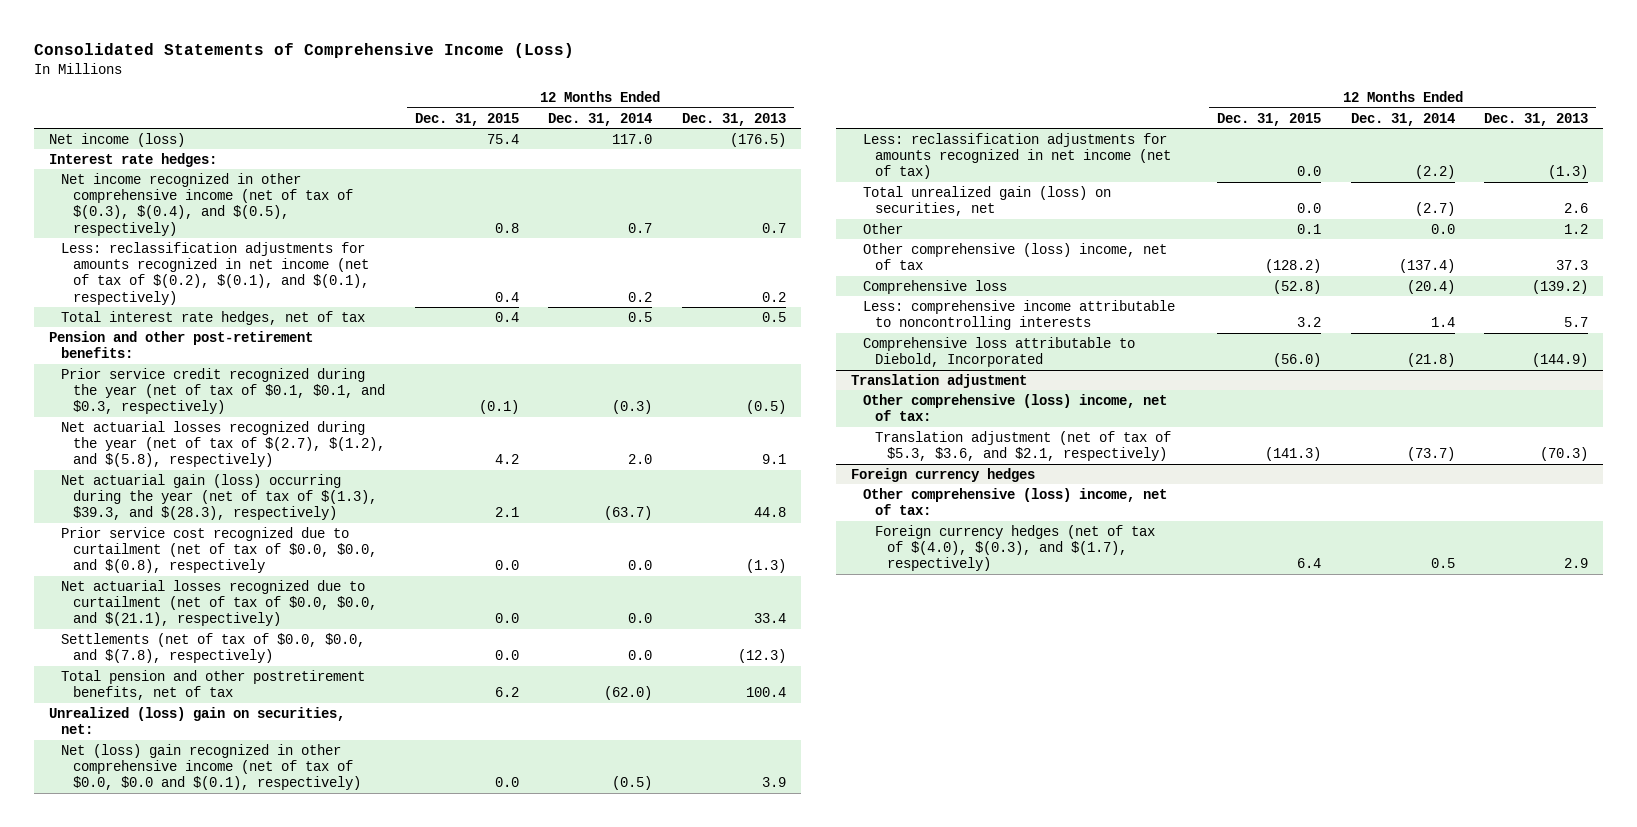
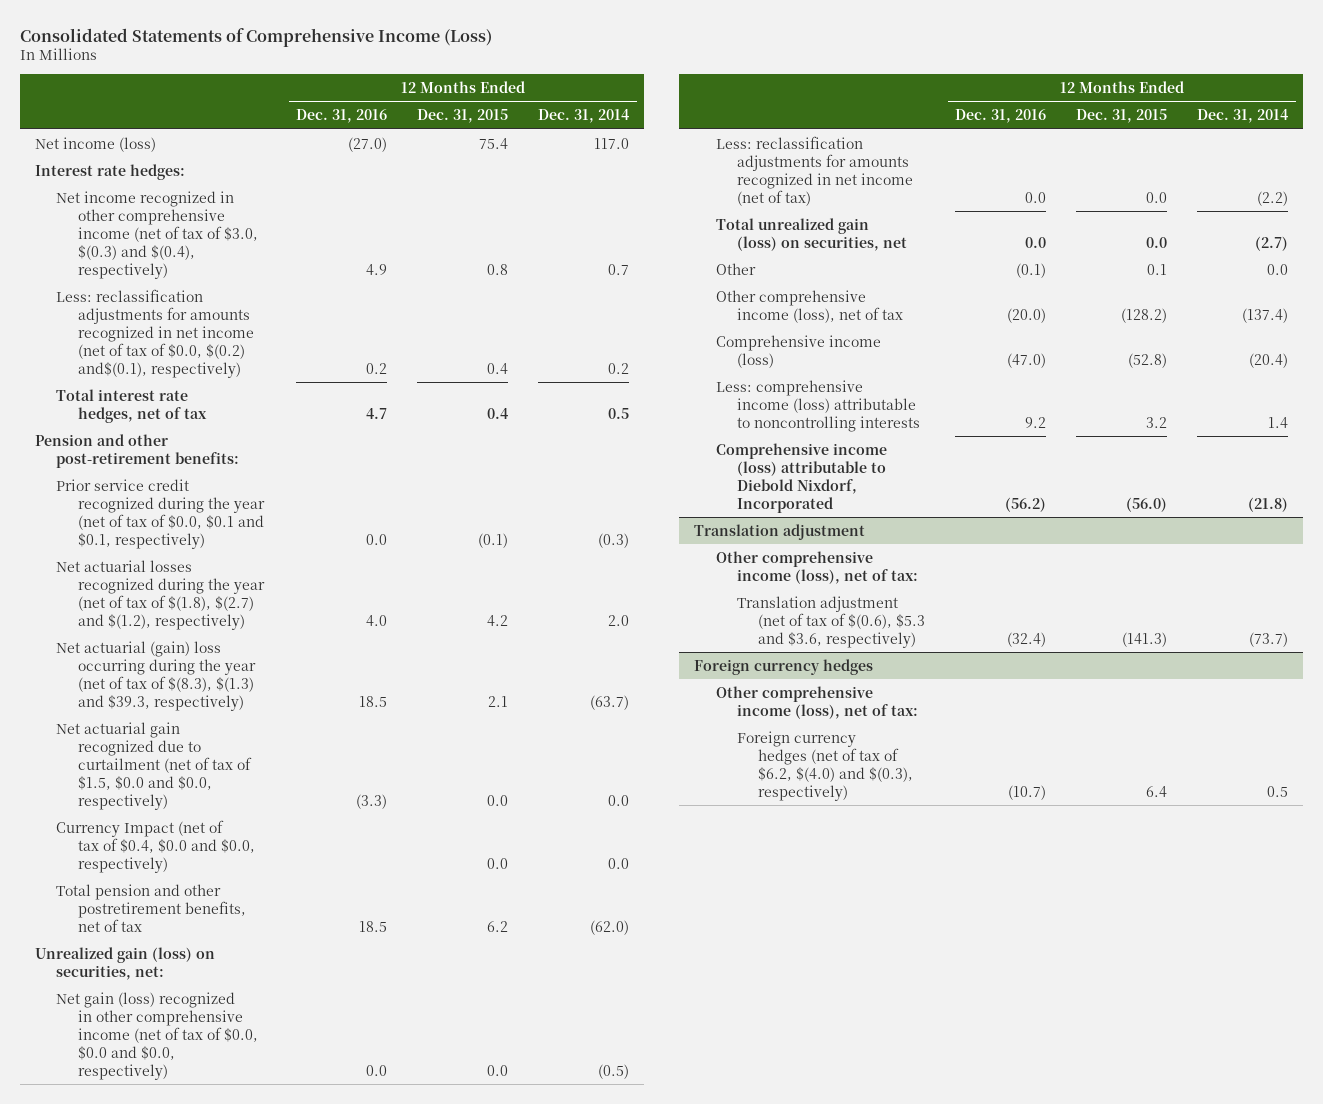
- | 12 Months Ended Dec. 31, 2015 | 12 Months Ended Dec. 31, 2014 | 12 Months Ended Dec. 31, 2013
+ | 12 Months Ended Dec. 31, 2016 | 12 Months Ended Dec. 31, 2015 | 12 Months Ended Dec. 31, 2014
- Net income recognized in other comprehensive income (net of tax of $(0.3), $(0.4), and $(0.5), respectively) | 0.8 | 0.7 | 0.7
- Less: reclassification adjustments for amounts recognized in net income (net of tax of $(0.2), $(0.1), and $(0.1), respectively) | 0.4 | 0.2 | 0.2
+ Net income recognized in other comprehensive income (net of tax of $3.0, $(0.3) and $(0.4), respectively) | 4.9 | 0.8 | 0.7
+ Less: reclassification adjustments for amounts recognized in net income (net of tax of $0.0, $(0.2) and$(0.1), respectively) | 0.2 | 0.4 | 0.2
- Prior service credit recognized during the year (net of tax of $0.1, $0.1, and $0.3, respectively) | (0.1) | (0.3) | (0.5)
- Net actuarial losses recognized during the year (net of tax of $(2.7), $(1.2), and $(5.8), respectively) | 4.2 | 2.0 | 9.1
- Net actuarial gain (loss) occurring during the year (net of tax of $(1.3), $39.3, and $(28.3), respectively) | 2.1 | (63.7) | 44.8
- Prior service cost recognized due to curtailment (net of tax of $0.0, $0.0, and $(0.8), respectively | 0.0 | 0.0 | (1.3)
- Net actuarial losses recognized due to curtailment (net of tax of $0.0, $0.0, and $(21.1), respectively) | 0.0 | 0.0 | 33.4
- Settlements (net of tax of $0.0, $0.0, and $(7.8), respectively) | 0.0 | 0.0 | (12.3)
+ Prior service credit recognized during the year (net of tax of $0.0, $0.1 and $0.1, respectively) | 0.0 | (0.1) | (0.3)
+ Net actuarial losses recognized during the year (net of tax of $(1.8), $(2.7) and $(1.2), respectively) | 4.0 | 4.2 | 2.0
+ Net actuarial (gain) loss occurring during the year (net of tax of $(8.3), $(1.3) and $39.3, respectively) | 18.5 | 2.1 | (63.7)
+ Net actuarial gain recognized due to curtailment (net of tax of $1.5, $0.0 and $0.0, respectively) | (3.3) | 0.0 | 0.0
+ Currency Impact (net of tax of $0.4, $0.0 and $0.0, respectively) | | 0.0 | 0.0
- Unrealized (loss) gain on securities, net:
- Net (loss) gain recognized in other comprehensive income (net of tax of $0.0, $0.0 and $(0.1), respectively) | 0.0 | (0.5) | 3.9
+ Unrealized gain (loss) on securities, net:
+ Net gain (loss) recognized in other comprehensive income (net of tax of $0.0, $0.0 and $0.0, respectively) | 0.0 | 0.0 | (0.5)
- Other comprehensive (loss) income, net of tax | (128.2) | (137.4) | 37.3
- Comprehensive loss | (52.8) | (20.4) | (139.2)
- Less: comprehensive income attributable to noncontrolling interests | 3.2 | 1.4 | 5.7
- Comprehensive loss attributable to Diebold, Incorporated | (56.0) | (21.8) | (144.9)
+ Other comprehensive income (loss), net of tax | (20.0) | (128.2) | (137.4)
+ Comprehensive income (loss) | (47.0) | (52.8) | (20.4)
+ Less: comprehensive income (loss) attributable to noncontrolling interests | 9.2 | 3.2 | 1.4
+ Comprehensive income (loss) attributable to Diebold Nixdorf, Incorporated | (56.2) | (56.0) | (21.8)
@ Translation adjustment
- Other comprehensive (loss) income, net of tax:
- Translation adjustment (net of tax of $5.3, $3.6, and $2.1, respectively) | (141.3) | (73.7) | (70.3)
+ Other comprehensive income (loss), net of tax:
+ Translation adjustment (net of tax of $(0.6), $5.3 and $3.6, respectively) | (32.4) | (141.3) | (73.7)
@ Foreign currency hedges
- Other comprehensive (loss) income, net of tax:
- Foreign currency hedges (net of tax of $(4.0), $(0.3), and $(1.7), respectively) | 6.4 | 0.5 | 2.9
+ Other comprehensive income (loss), net of tax:
+ Foreign currency hedges (net of tax of $6.2, $(4.0) and $(0.3), respectively) | (10.7) | 6.4 | 0.5

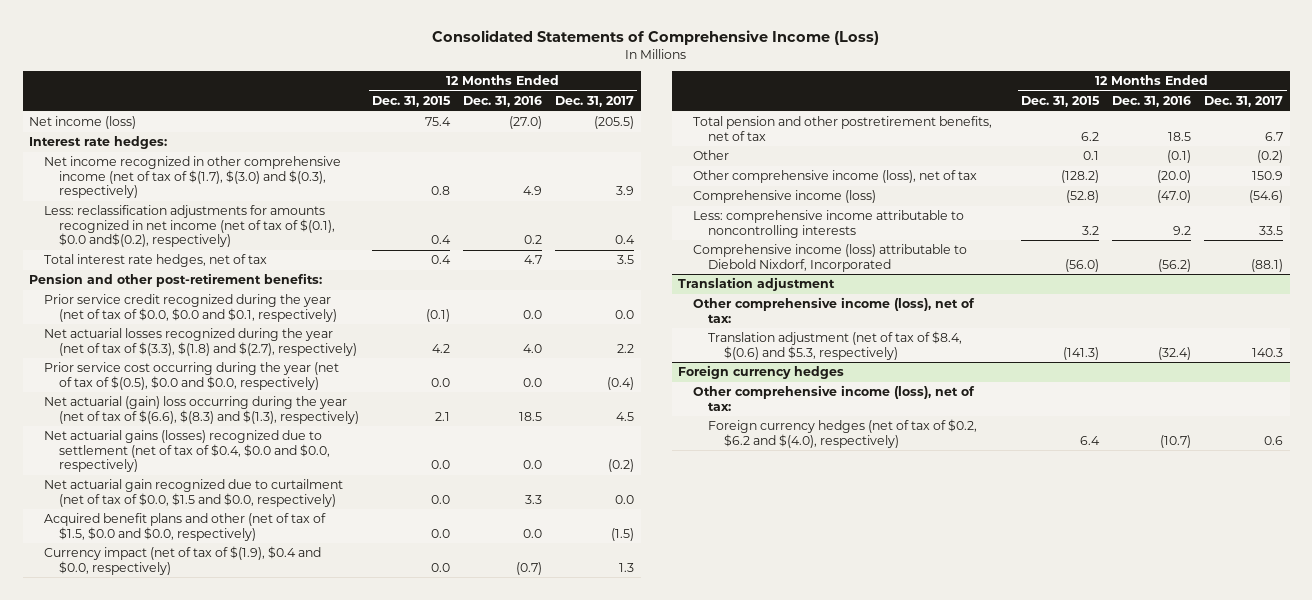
- | 12 Months Ended Dec. 31, 2016 | 12 Months Ended Dec. 31, 2015 | 12 Months Ended Dec. 31, 2014
+ | 12 Months Ended Dec. 31, 2015 | 12 Months Ended Dec. 31, 2016 | 12 Months Ended Dec. 31, 2017
- Net income recognized in other comprehensive income (net of tax of $3.0, $(0.3) and $(0.4), respectively) | 4.9 | 0.8 | 0.7
- Less: reclassification adjustments for amounts recognized in net income (net of tax of $0.0, $(0.2) and$(0.1), respectively) | 0.2 | 0.4 | 0.2
+ Net income recognized in other comprehensive income (net of tax of $(1.7), $(3.0) and $(0.3), respectively) | 0.8 | 4.9 | 3.9
+ Less: reclassification adjustments for amounts recognized in net income (net of tax of $(0.1), $0.0 and$(0.2), respectively) | 0.4 | 0.2 | 0.4
- Prior service credit recognized during the year (net of tax of $0.0, $0.1 and $0.1, respectively) | 0.0 | (0.1) | (0.3)
- Net actuarial losses recognized during the year (net of tax of $(1.8), $(2.7) and $(1.2), respectively) | 4.0 | 4.2 | 2.0
- Net actuarial (gain) loss occurring during the year (net of tax of $(8.3), $(1.3) and $39.3, respectively) | 18.5 | 2.1 | (63.7)
- Net actuarial gain recognized due to curtailment (net of tax of $1.5, $0.0 and $0.0, respectively) | (3.3) | 0.0 | 0.0
- Currency Impact (net of tax of $0.4, $0.0 and $0.0, respectively) | | 0.0 | 0.0
+ Prior service credit recognized during the year (net of tax of $0.0, $0.0 and $0.1, respectively) | (0.1) | 0.0 | 0.0
+ Net actuarial losses recognized during the year (net of tax of $(3.3), $(1.8) and $(2.7), respectively) | 4.2 | 4.0 | 2.2
+ Prior service cost occurring during the year (net of tax of $(0.5), $0.0 and $0.0, respectively) | 0.0 | 0.0 | (0.4)
+ Net actuarial (gain) loss occurring during the year (net of tax of $(6.6), $(8.3) and $(1.3), respectively) | 2.1 | 18.5 | 4.5
+ Net actuarial gains (losses) recognized due to settlement (net of tax of $0.4, $0.0 and $0.0, respectively) | 0.0 | 0.0 | (0.2)
+ Net actuarial gain recognized due to curtailment (net of tax of $0.0, $1.5 and $0.0, respectively) | 0.0 | 3.3 | 0.0
+ Acquired benefit plans and other (net of tax of $1.5, $0.0 and $0.0, respectively) | 0.0 | 0.0 | (1.5)
+ Currency impact (net of tax of $(1.9), $0.4 and $0.0, respectively) | 0.0 | (0.7) | 1.3
- Unrealized gain (loss) on securities, net:
- Net gain (loss) recognized in other comprehensive income (net of tax of $0.0, $0.0 and $0.0, respectively) | 0.0 | 0.0 | (0.5)
- Less: reclassification adjustments for amounts recognized in net income (net of tax) | 0.0 | 0.0 | (2.2)
- Total unrealized gain (loss) on securities, net | 0.0 | 0.0 | (2.7)
- Less: comprehensive income (loss) attributable to noncontrolling interests | 9.2 | 3.2 | 1.4
+ Less: comprehensive income attributable to noncontrolling interests | 3.2 | 9.2 | 33.5
@ Translation adjustment
- Translation adjustment (net of tax of $(0.6), $5.3 and $3.6, respectively) | (32.4) | (141.3) | (73.7)
+ Translation adjustment (net of tax of $8.4, $(0.6) and $5.3, respectively) | (141.3) | (32.4) | 140.3
@ Foreign currency hedges
- Foreign currency hedges (net of tax of $6.2, $(4.0) and $(0.3), respectively) | (10.7) | 6.4 | 0.5
+ Foreign currency hedges (net of tax of $0.2, $6.2 and $(4.0), respectively) | 6.4 | (10.7) | 0.6

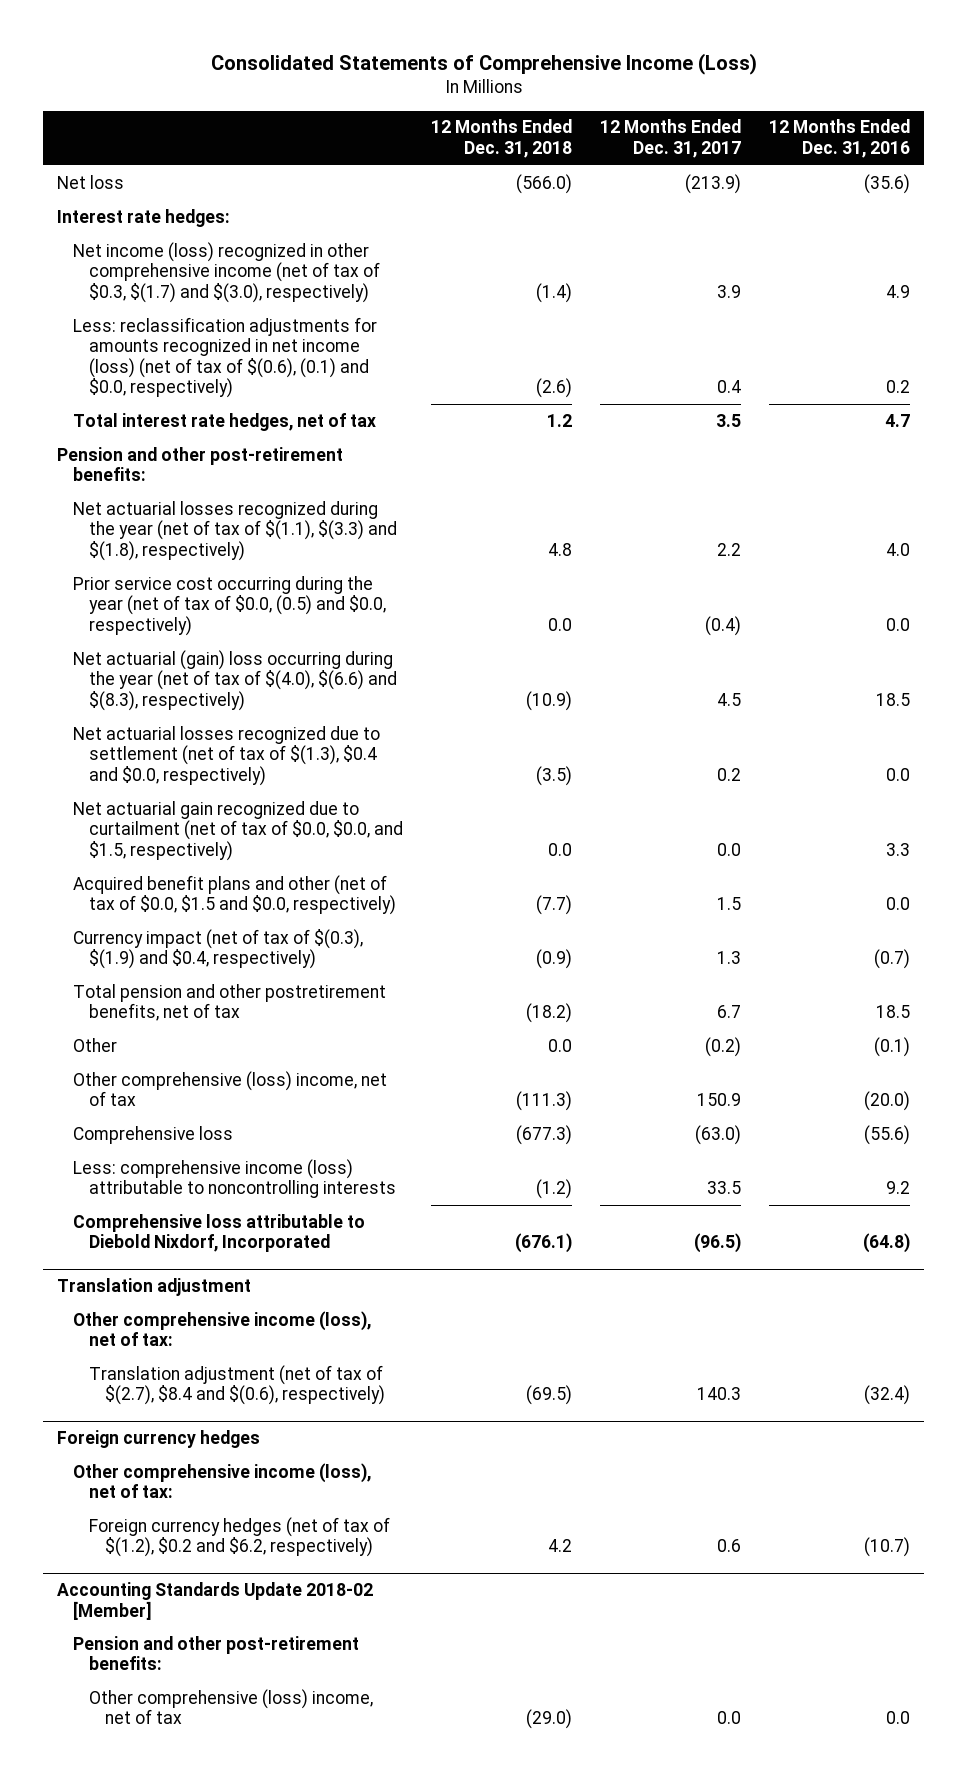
- | 12 Months Ended Dec. 31, 2015 | 12 Months Ended Dec. 31, 2016 | 12 Months Ended Dec. 31, 2017
+ | 12 Months Ended Dec. 31, 2018 | 12 Months Ended Dec. 31, 2017 | 12 Months Ended Dec. 31, 2016
- Net income (loss) | 75.4 | (27.0) | (205.5)
+ Net loss | (566.0) | (213.9) | (35.6)
- Net income recognized in other comprehensive income (net of tax of $(1.7), $(3.0) and $(0.3), respectively) | 0.8 | 4.9 | 3.9
- Less: reclassification adjustments for amounts recognized in net income (net of tax of $(0.1), $0.0 and$(0.2), respectively) | 0.4 | 0.2 | 0.4
+ Net income (loss) recognized in other comprehensive income (net of tax of $0.3, $(1.7) and $(3.0), respectively) | (1.4) | 3.9 | 4.9
+ Less: reclassification adjustments for amounts recognized in net income (loss) (net of tax of $(0.6), (0.1) and $0.0, respectively) | (2.6) | 0.4 | 0.2
- Prior service credit recognized during the year (net of tax of $0.0, $0.0 and $0.1, respectively) | (0.1) | 0.0 | 0.0
- Net actuarial losses recognized during the year (net of tax of $(3.3), $(1.8) and $(2.7), respectively) | 4.2 | 4.0 | 2.2
- Prior service cost occurring during the year (net of tax of $(0.5), $0.0 and $0.0, respectively) | 0.0 | 0.0 | (0.4)
- Net actuarial (gain) loss occurring during the year (net of tax of $(6.6), $(8.3) and $(1.3), respectively) | 2.1 | 18.5 | 4.5
- Net actuarial gains (losses) recognized due to settlement (net of tax of $0.4, $0.0 and $0.0, respectively) | 0.0 | 0.0 | (0.2)
- Net actuarial gain recognized due to curtailment (net of tax of $0.0, $1.5 and $0.0, respectively) | 0.0 | 3.3 | 0.0
- Acquired benefit plans and other (net of tax of $1.5, $0.0 and $0.0, respectively) | 0.0 | 0.0 | (1.5)
- Currency impact (net of tax of $(1.9), $0.4 and $0.0, respectively) | 0.0 | (0.7) | 1.3
+ Net actuarial losses recognized during the year (net of tax of $(1.1), $(3.3) and $(1.8), respectively) | 4.8 | 2.2 | 4.0
+ Prior service cost occurring during the year (net of tax of $0.0, (0.5) and $0.0, respectively) | 0.0 | (0.4) | 0.0
+ Net actuarial (gain) loss occurring during the year (net of tax of $(4.0), $(6.6) and $(8.3), respectively) | (10.9) | 4.5 | 18.5
+ Net actuarial losses recognized due to settlement (net of tax of $(1.3), $0.4 and $0.0, respectively) | (3.5) | 0.2 | 0.0
+ Net actuarial gain recognized due to curtailment (net of tax of $0.0, $0.0, and $1.5, respectively) | 0.0 | 0.0 | 3.3
+ Acquired benefit plans and other (net of tax of $0.0, $1.5 and $0.0, respectively) | (7.7) | 1.5 | 0.0
+ Currency impact (net of tax of $(0.3), $(1.9) and $0.4, respectively) | (0.9) | 1.3 | (0.7)
- Other comprehensive income (loss), net of tax | (128.2) | (20.0) | 150.9
- Comprehensive income (loss) | (52.8) | (47.0) | (54.6)
- Less: comprehensive income attributable to noncontrolling interests | 3.2 | 9.2 | 33.5
- Comprehensive income (loss) attributable to Diebold Nixdorf, Incorporated | (56.0) | (56.2) | (88.1)
+ Other comprehensive (loss) income, net of tax | (111.3) | 150.9 | (20.0)
+ Comprehensive loss | (677.3) | (63.0) | (55.6)
+ Less: comprehensive income (loss) attributable to noncontrolling interests | (1.2) | 33.5 | 9.2
+ Comprehensive loss attributable to Diebold Nixdorf, Incorporated | (676.1) | (96.5) | (64.8)
@ Translation adjustment
- Translation adjustment (net of tax of $8.4, $(0.6) and $5.3, respectively) | (141.3) | (32.4) | 140.3
+ Translation adjustment (net of tax of $(2.7), $8.4 and $(0.6), respectively) | (69.5) | 140.3 | (32.4)
@ Foreign currency hedges
- Foreign currency hedges (net of tax of $0.2, $6.2 and $(4.0), respectively) | 6.4 | (10.7) | 0.6
+ Foreign currency hedges (net of tax of $(1.2), $0.2 and $6.2, respectively) | 4.2 | 0.6 | (10.7)
+ Accounting Standards Update 2018-02 [Member]
+ Pension and other post-retirement benefits:
+ Other comprehensive (loss) income, net of tax | (29.0) | 0.0 | 0.0

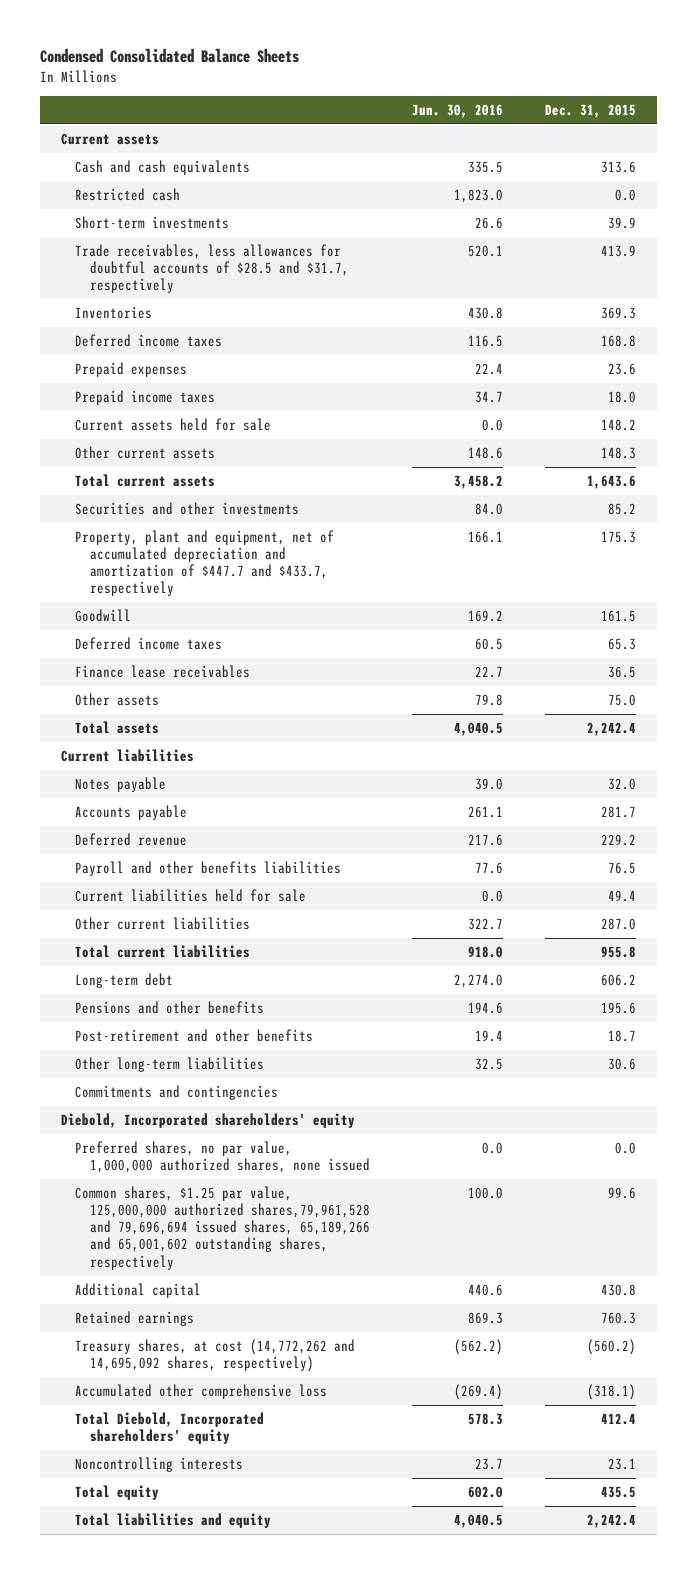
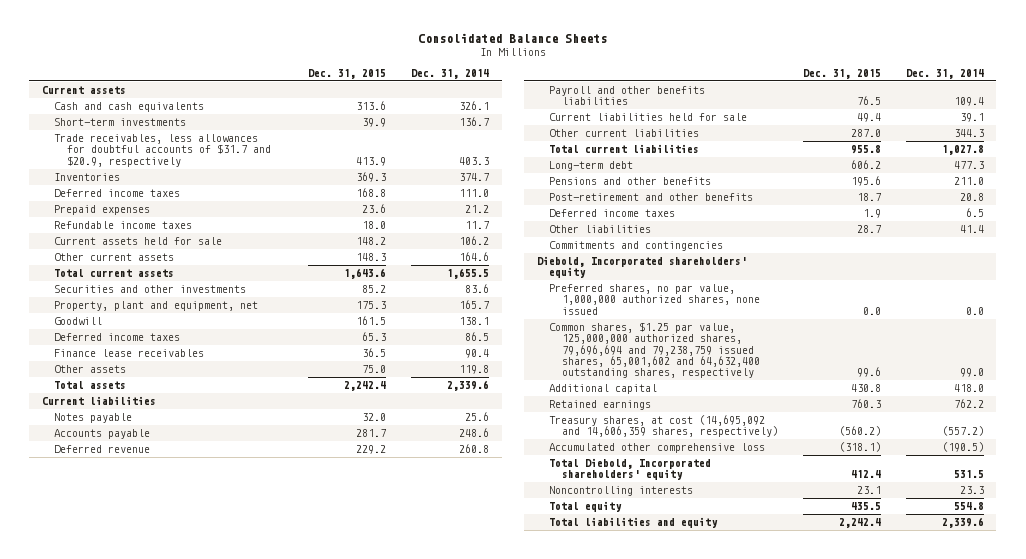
- Condensed Consolidated Balance Sheets
+ Consolidated Balance Sheets
- | Jun. 30, 2016 | Dec. 31, 2015
+ | Dec. 31, 2015 | Dec. 31, 2014
- Restricted cash | 1,823.0 | 0.0
- Trade receivables, less allowances for doubtful accounts of $28.5 and $31.7, respectively | 520.1 | 413.9
+ Trade receivables, less allowances for doubtful accounts of $31.7 and $20.9, respectively | 413.9 | 403.3
- Prepaid income taxes | 34.7 | 18.0
+ Refundable income taxes | 18.0 | 11.7
- Property, plant and equipment, net of accumulated depreciation and amortization of $447.7 and $433.7, respectively | 166.1 | 175.3
+ Property, plant and equipment, net | 175.3 | 165.7
- Other long-term liabilities | 32.5 | 30.6
+ Deferred income taxes | 1.9 | 6.5
+ Other liabilities | 28.7 | 41.4
- Common shares, $1.25 par value, 125,000,000 authorized shares,79,961,528 and 79,696,694 issued shares, 65,189,266 and 65,001,602 outstanding shares, respectively | 100.0 | 99.6
+ Common shares, $1.25 par value, 125,000,000 authorized shares, 79,696,694 and 79,238,759 issued shares, 65,001,602 and 64,632,400 outstanding shares, respectively | 99.6 | 99.0
- Treasury shares, at cost (14,772,262 and 14,695,092 shares, respectively) | (562.2) | (560.2)
+ Treasury shares, at cost (14,695,092 and 14,606,359 shares, respectively) | (560.2) | (557.2)

